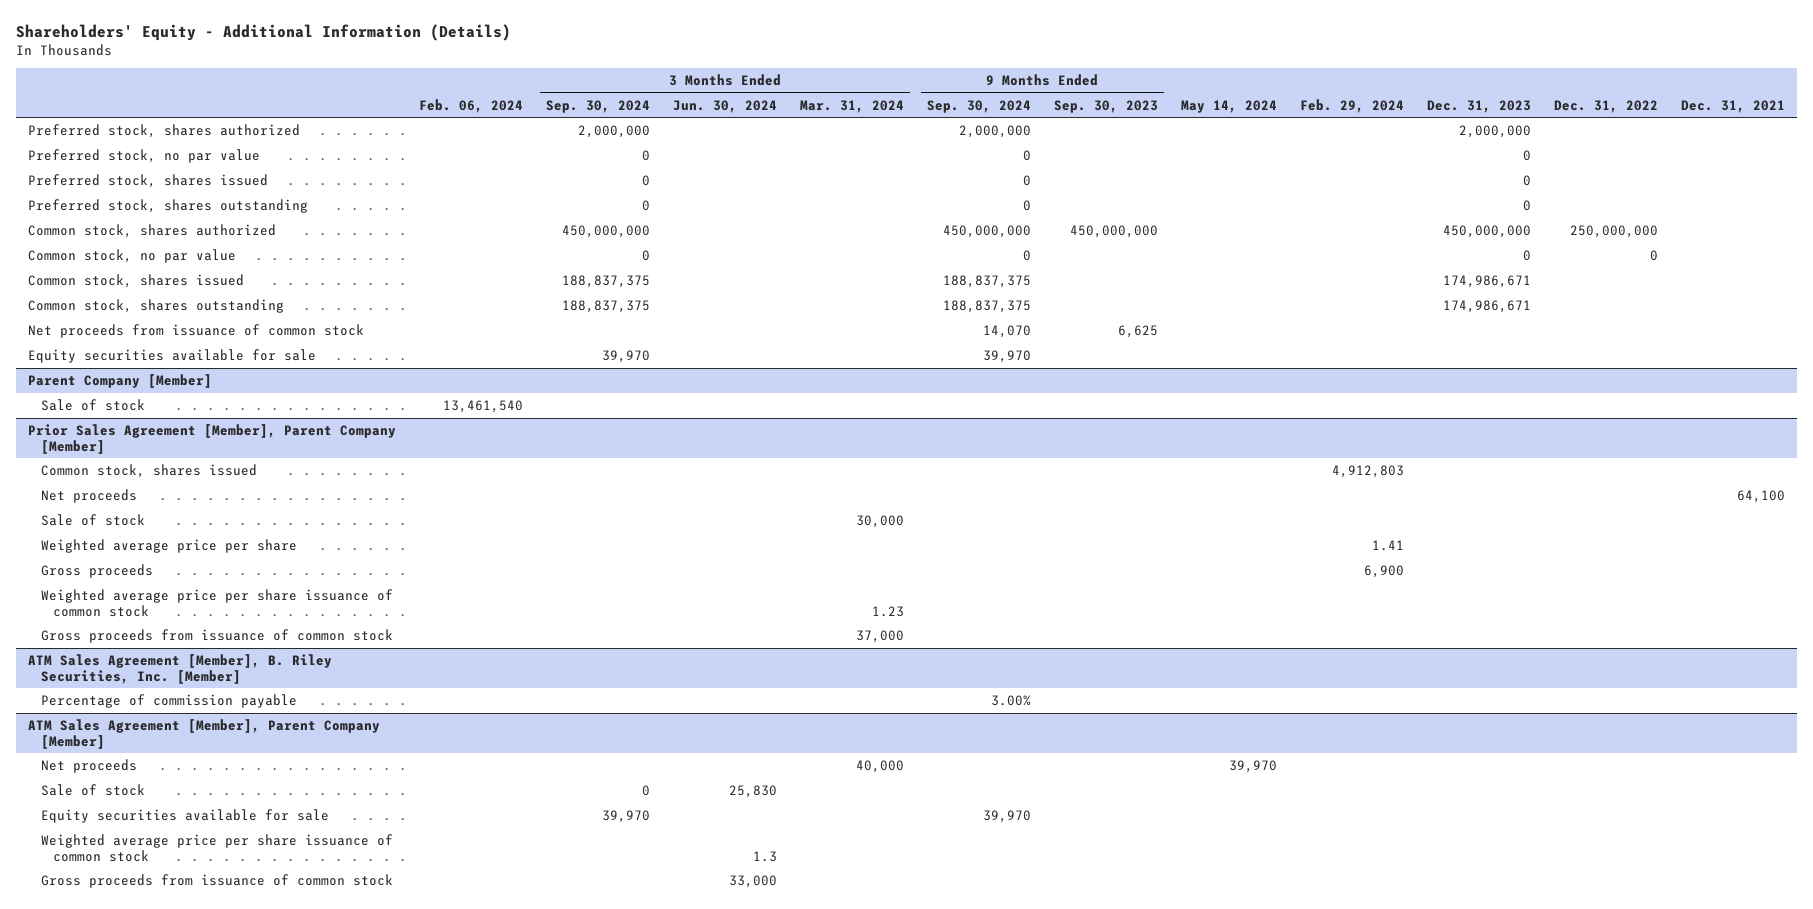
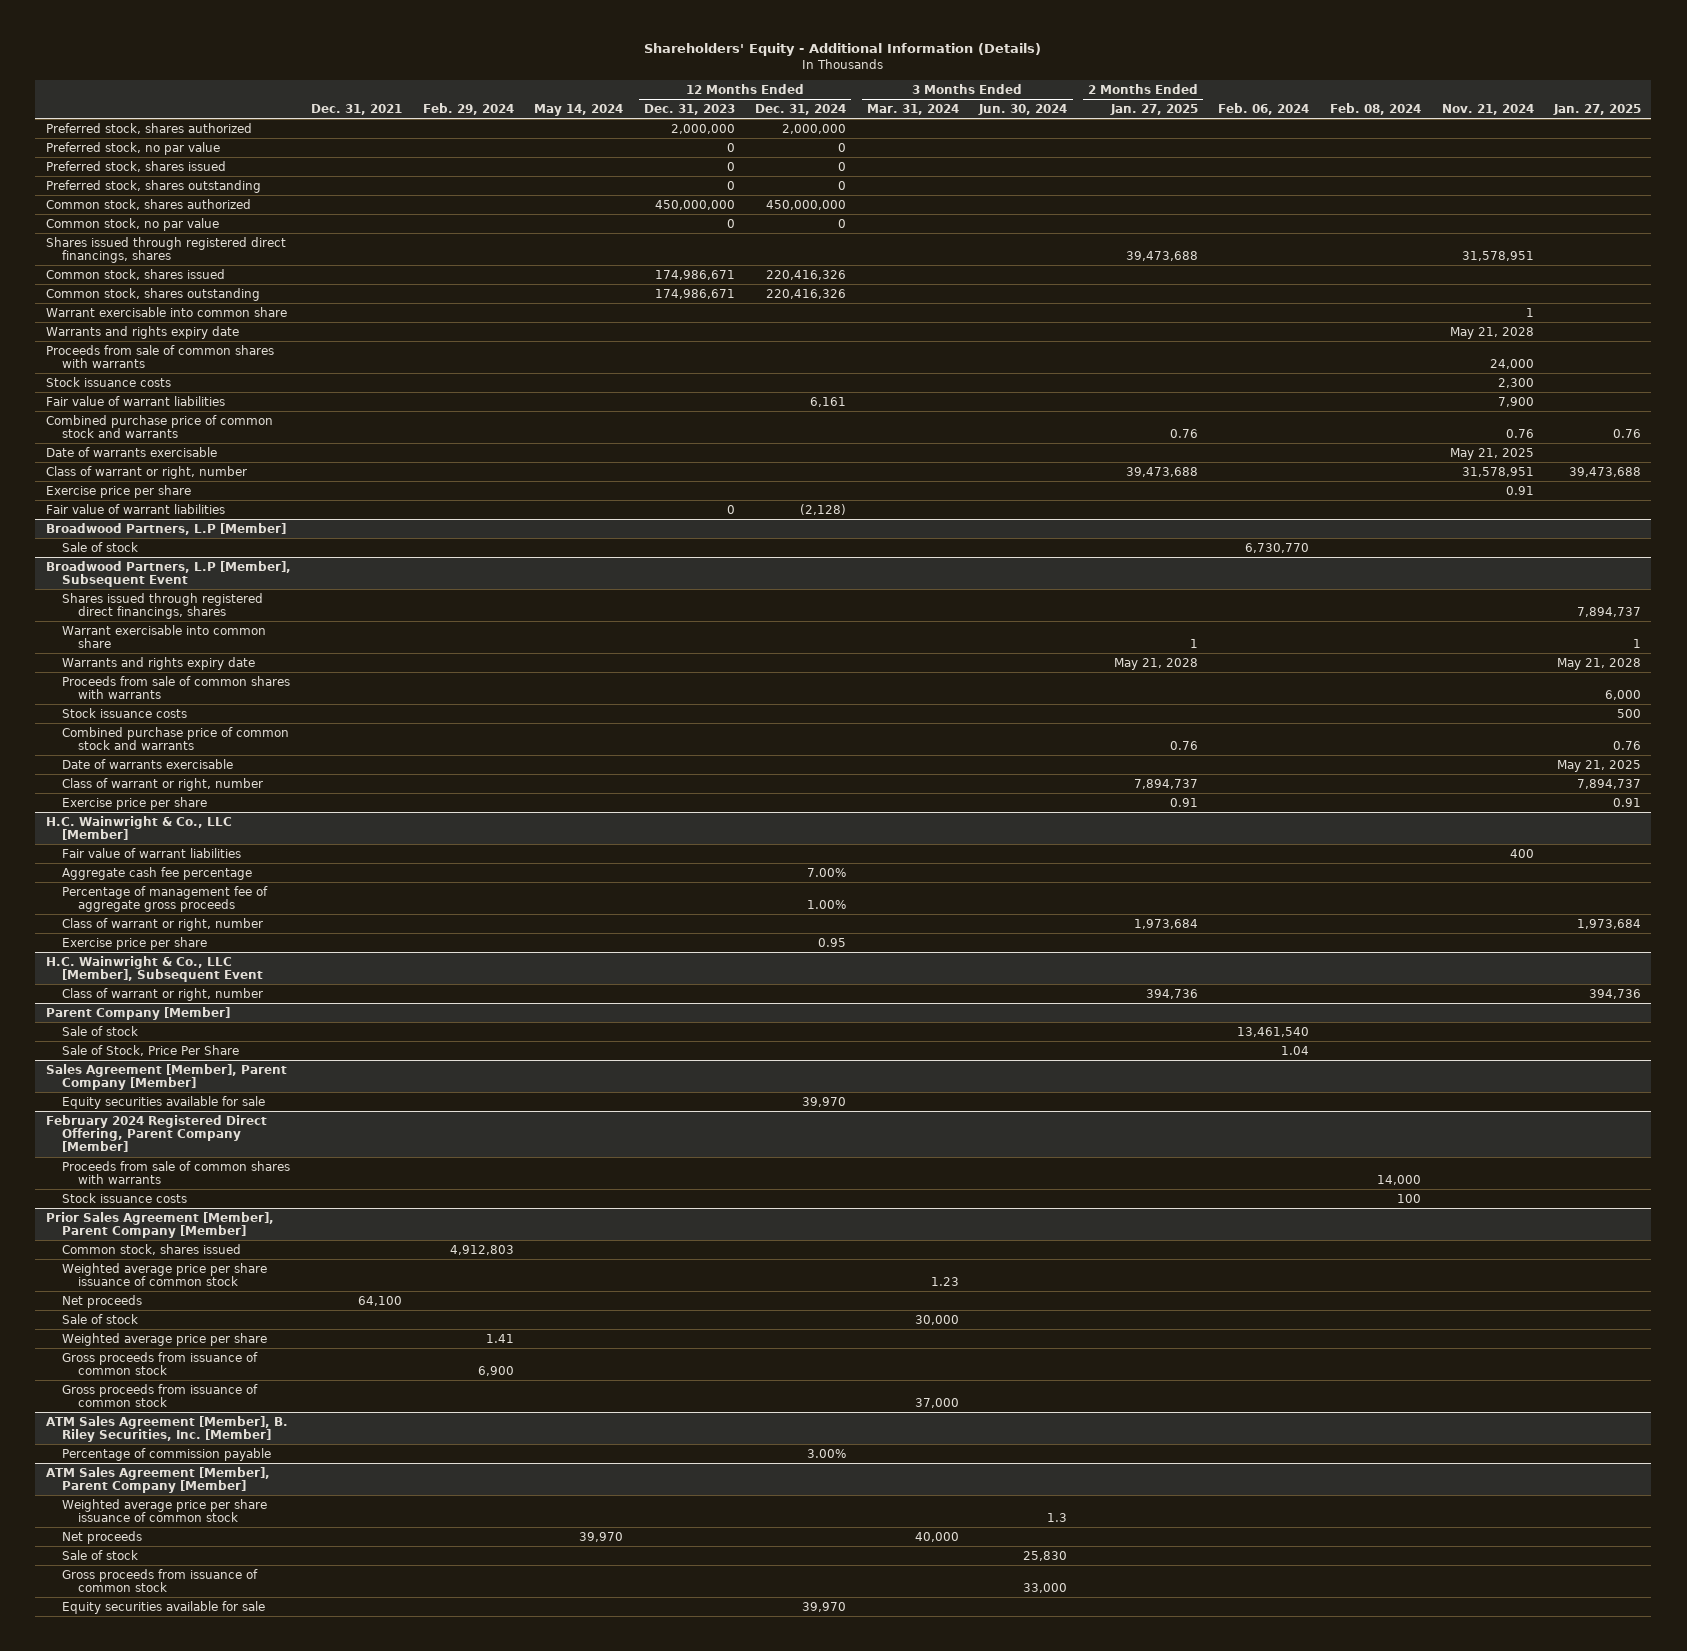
- | Feb. 06, 2024 | 3 Months Ended Sep. 30, 2024 | 3 Months Ended Jun. 30, 2024 | 3 Months Ended Mar. 31, 2024 | 9 Months Ended Sep. 30, 2024 | 9 Months Ended Sep. 30, 2023 | May 14, 2024 | Feb. 29, 2024 | Dec. 31, 2023 | Dec. 31, 2022 | Dec. 31, 2021
+ | Dec. 31, 2021 | Feb. 29, 2024 | May 14, 2024 | 12 Months Ended Dec. 31, 2023 | 12 Months Ended Dec. 31, 2024 | 3 Months Ended Mar. 31, 2024 | 3 Months Ended Jun. 30, 2024 | 2 Months Ended Jan. 27, 2025 | Feb. 06, 2024 | Feb. 08, 2024 | Nov. 21, 2024 | Jan. 27, 2025
+ Shares issued through registered direct financings, shares | | | | | | | | 39,473,688 | | | 31,578,951 |
- Net proceeds from issuance of common stock | | | | | 14,070 | 6,625 | | | | |
- Equity securities available for sale | | 39,970 | | | 39,970 | | | | | |
+ Warrant exercisable into common share | | | | | | | | | | | 1 |
+ Warrants and rights expiry date | | | | | | | | | | | May 21, 2028 |
+ Proceeds from sale of common shares with warrants | | | | | | | | | | | 24,000 |
+ Stock issuance costs | | | | | | | | | | | 2,300 |
+ Fair value of warrant liabilities | | | | | 6,161 | | | | | | 7,900 |
+ Combined purchase price of common stock and warrants | | | | | | | | 0.76 | | | 0.76 | 0.76
+ Date of warrants exercisable | | | | | | | | | | | May 21, 2025 |
+ Class of warrant or right, number | | | | | | | | 39,473,688 | | | 31,578,951 | 39,473,688
+ Exercise price per share | | | | | | | | | | | 0.91 |
+ Fair value of warrant liabilities | | | | 0 | (2,128) | | | | | | |
+ Broadwood Partners, L.P [Member]
+ Sale of stock | | | | | | | | | 6,730,770 | | |
+ Broadwood Partners, L.P [Member], Subsequent Event
+ Shares issued through registered direct financings, shares | | | | | | | | | | | | 7,894,737
+ Warrant exercisable into common share | | | | | | | | 1 | | | | 1
+ Warrants and rights expiry date | | | | | | | | May 21, 2028 | | | | May 21, 2028
+ Proceeds from sale of common shares with warrants | | | | | | | | | | | | 6,000
+ Stock issuance costs | | | | | | | | | | | | 500
+ Combined purchase price of common stock and warrants | | | | | | | | 0.76 | | | | 0.76
+ Date of warrants exercisable | | | | | | | | | | | | May 21, 2025
+ Class of warrant or right, number | | | | | | | | 7,894,737 | | | | 7,894,737
+ Exercise price per share | | | | | | | | 0.91 | | | | 0.91
+ H.C. Wainwright & Co., LLC [Member]
+ Fair value of warrant liabilities | | | | | | | | | | | 400 |
+ Aggregate cash fee percentage | | | | | 7.00% | | | | | | |
+ Percentage of management fee of aggregate gross proceeds | | | | | 1.00% | | | | | | |
+ Class of warrant or right, number | | | | | | | | 1,973,684 | | | | 1,973,684
+ Exercise price per share | | | | | 0.95 | | | | | | |
+ H.C. Wainwright & Co., LLC [Member], Subsequent Event
+ Class of warrant or right, number | | | | | | | | 394,736 | | | | 394,736
@ Parent Company [Member]
+ Sale of Stock, Price Per Share | | | | | | | | | 1.04 | | |
+ Sales Agreement [Member], Parent Company [Member]
+ Equity securities available for sale | | | | | 39,970 | | | | | | |
+ February 2024 Registered Direct Offering, Parent Company [Member]
+ Proceeds from sale of common shares with warrants | | | | | | | | | | 14,000 | |
+ Stock issuance costs | | | | | | | | | | 100 | |
@ Prior Sales Agreement [Member], Parent Company [Member]
moved up: Weighted average price per share issuance of common stock | | | | | | 1.23 | | | | | |
- Gross proceeds | | | | | | | | 6,900 | | |
+ Gross proceeds from issuance of common stock | | 6,900 | | | | | | | | | |
@ ATM Sales Agreement [Member], Parent Company [Member]
moved up: Weighted average price per share issuance of common stock | | | | | | | 1.3 | | | | |
moved down: Equity securities available for sale | | | | | 39,970 | | | | | | |

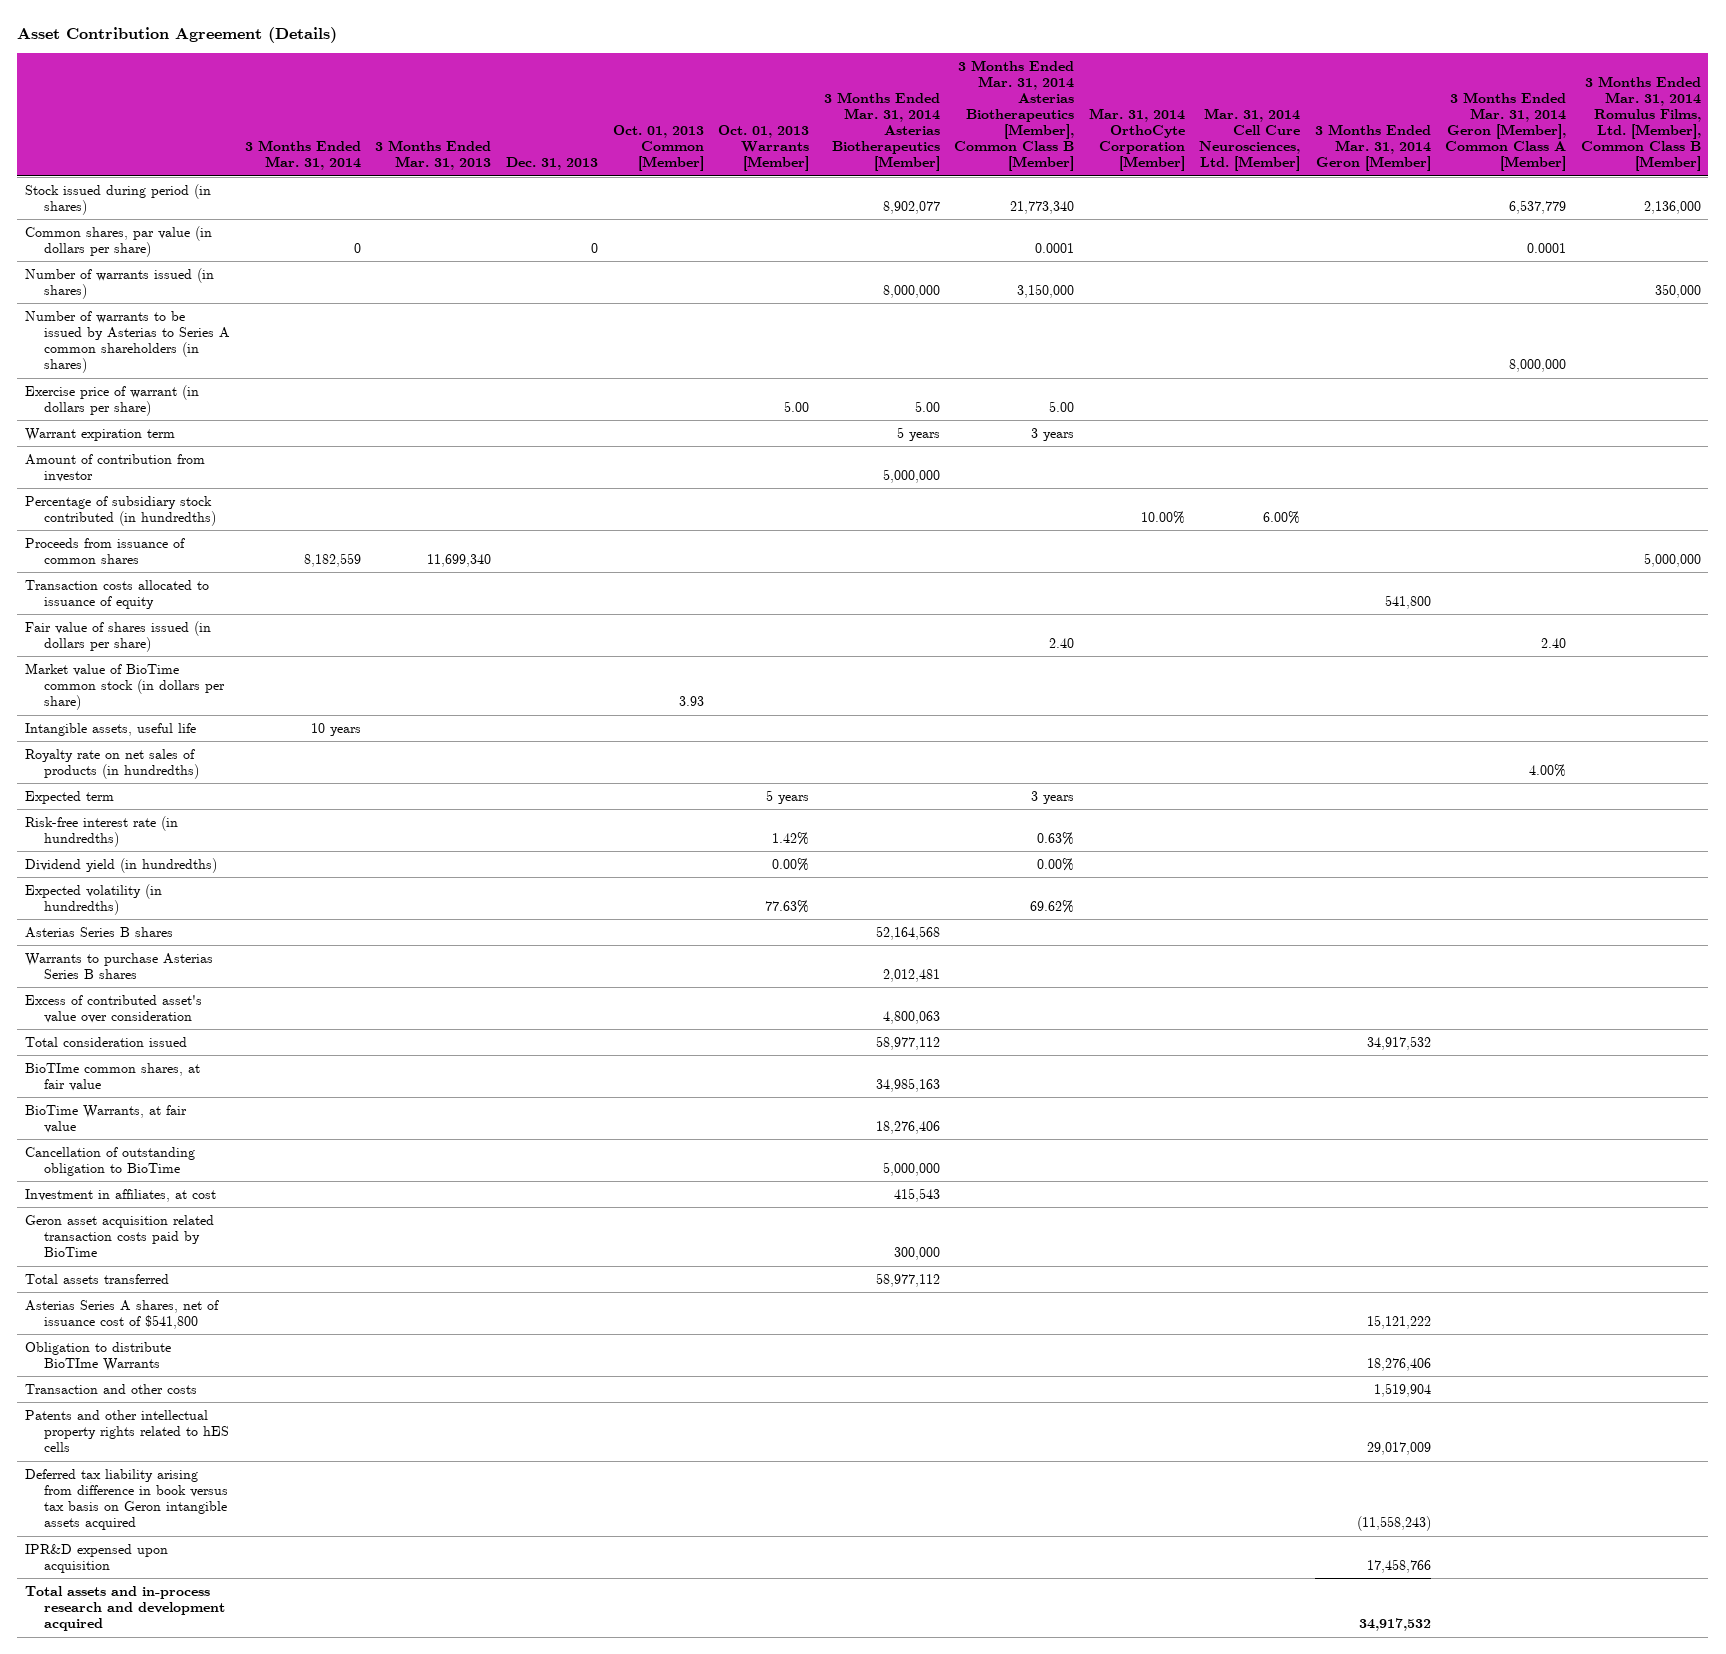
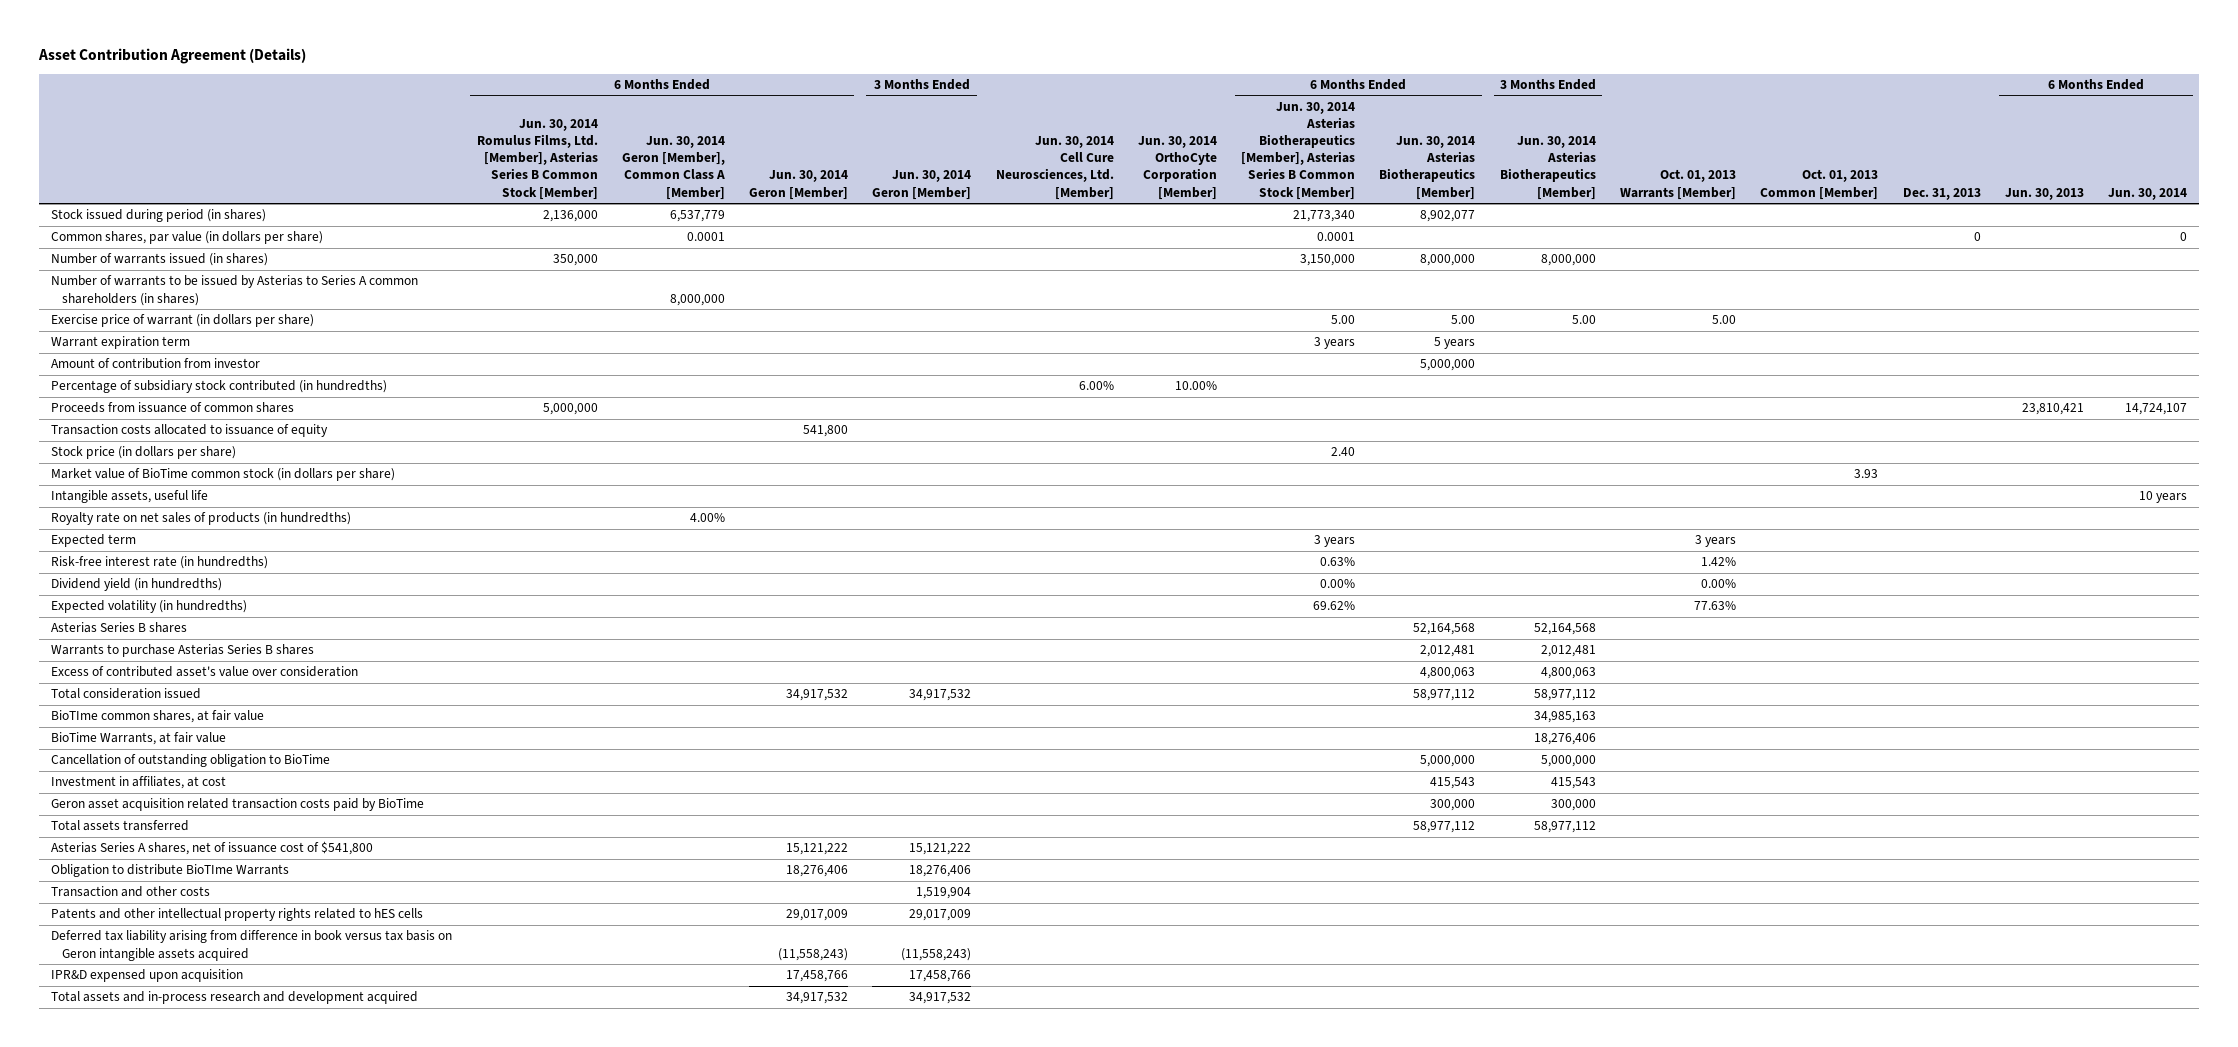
- | 3 Months Ended Mar. 31, 2014 | 3 Months Ended Mar. 31, 2013 | Dec. 31, 2013 | Oct. 01, 2013 Common [Member] | Oct. 01, 2013 Warrants [Member] | 3 Months Ended Mar. 31, 2014 Asterias Biotherapeutics [Member] | 3 Months Ended Mar. 31, 2014 Asterias Biotherapeutics [Member], Common Class B [Member] | Mar. 31, 2014 OrthoCyte Corporation [Member] | Mar. 31, 2014 Cell Cure Neurosciences, Ltd. [Member] | 3 Months Ended Mar. 31, 2014 Geron [Member] | 3 Months Ended Mar. 31, 2014 Geron [Member], Common Class A [Member] | 3 Months Ended Mar. 31, 2014 Romulus Films, Ltd. [Member], Common Class B [Member]
+ | 6 Months Ended Jun. 30, 2014 Romulus Films, Ltd. [Member], Asterias Series B Common Stock [Member] | 6 Months Ended Jun. 30, 2014 Geron [Member], Common Class A [Member] | 6 Months Ended Jun. 30, 2014 Geron [Member] | 3 Months Ended Jun. 30, 2014 Geron [Member] | Jun. 30, 2014 Cell Cure Neurosciences, Ltd. [Member] | Jun. 30, 2014 OrthoCyte Corporation [Member] | 6 Months Ended Jun. 30, 2014 Asterias Biotherapeutics [Member], Asterias Series B Common Stock [Member] | 6 Months Ended Jun. 30, 2014 Asterias Biotherapeutics [Member] | 3 Months Ended Jun. 30, 2014 Asterias Biotherapeutics [Member] | Oct. 01, 2013 Warrants [Member] | Oct. 01, 2013 Common [Member] | Dec. 31, 2013 | 6 Months Ended Jun. 30, 2013 | 6 Months Ended Jun. 30, 2014
- Fair value of shares issued (in dollars per share) | | | | | | | 2.40 | | | | 2.40 |
+ Stock price (in dollars per share) | | | | | | | 2.40 | | | | | | |
- Expected term | | | | | 5 years | | 3 years | | | | |
+ Expected term | | | | | | | 3 years | | | 3 years | | | |

